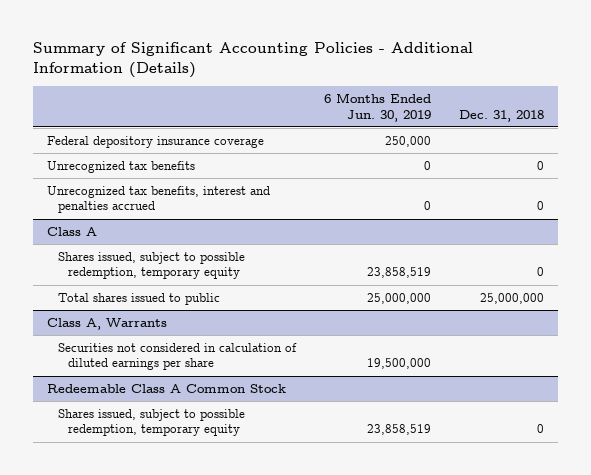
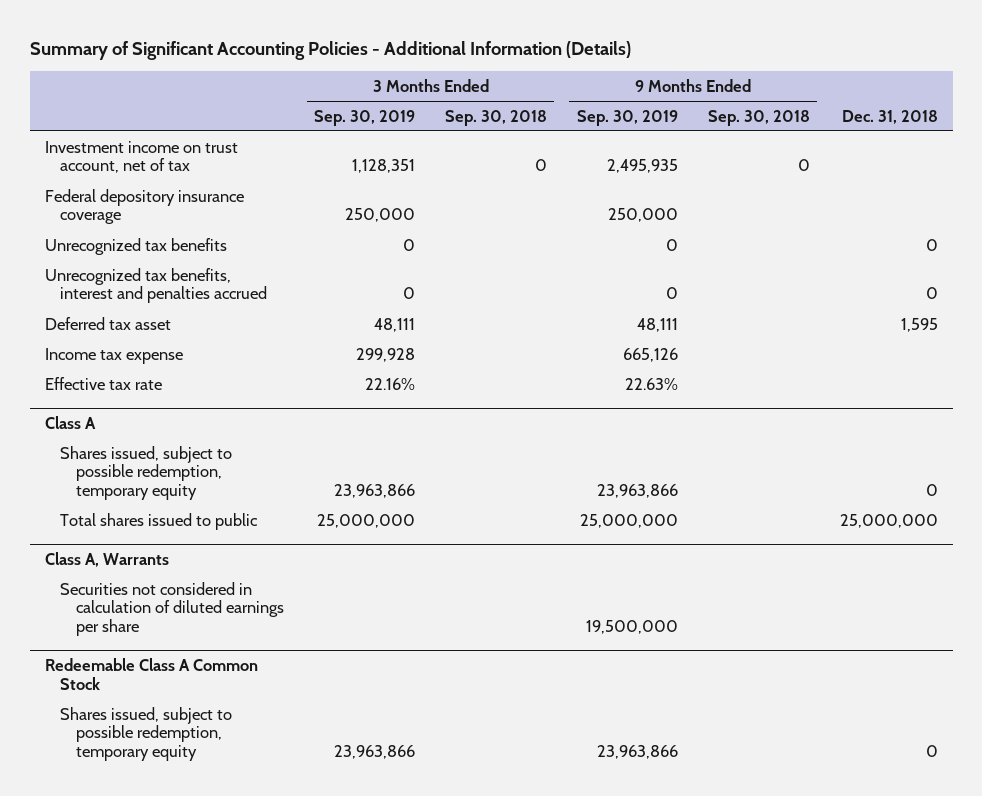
- | 6 Months Ended Jun. 30, 2019 | Dec. 31, 2018
+ | 3 Months Ended Sep. 30, 2019 | 3 Months Ended Sep. 30, 2018 | 9 Months Ended Sep. 30, 2019 | 9 Months Ended Sep. 30, 2018 | Dec. 31, 2018
+ Investment income on trust account, net of tax | 1,128,351 | 0 | 2,495,935 | 0 |
+ Deferred tax asset | 48,111 | | 48,111 | | 1,595
+ Income tax expense | 299,928 | | 665,126 | |
+ Effective tax rate | 22.16% | | 22.63% | |

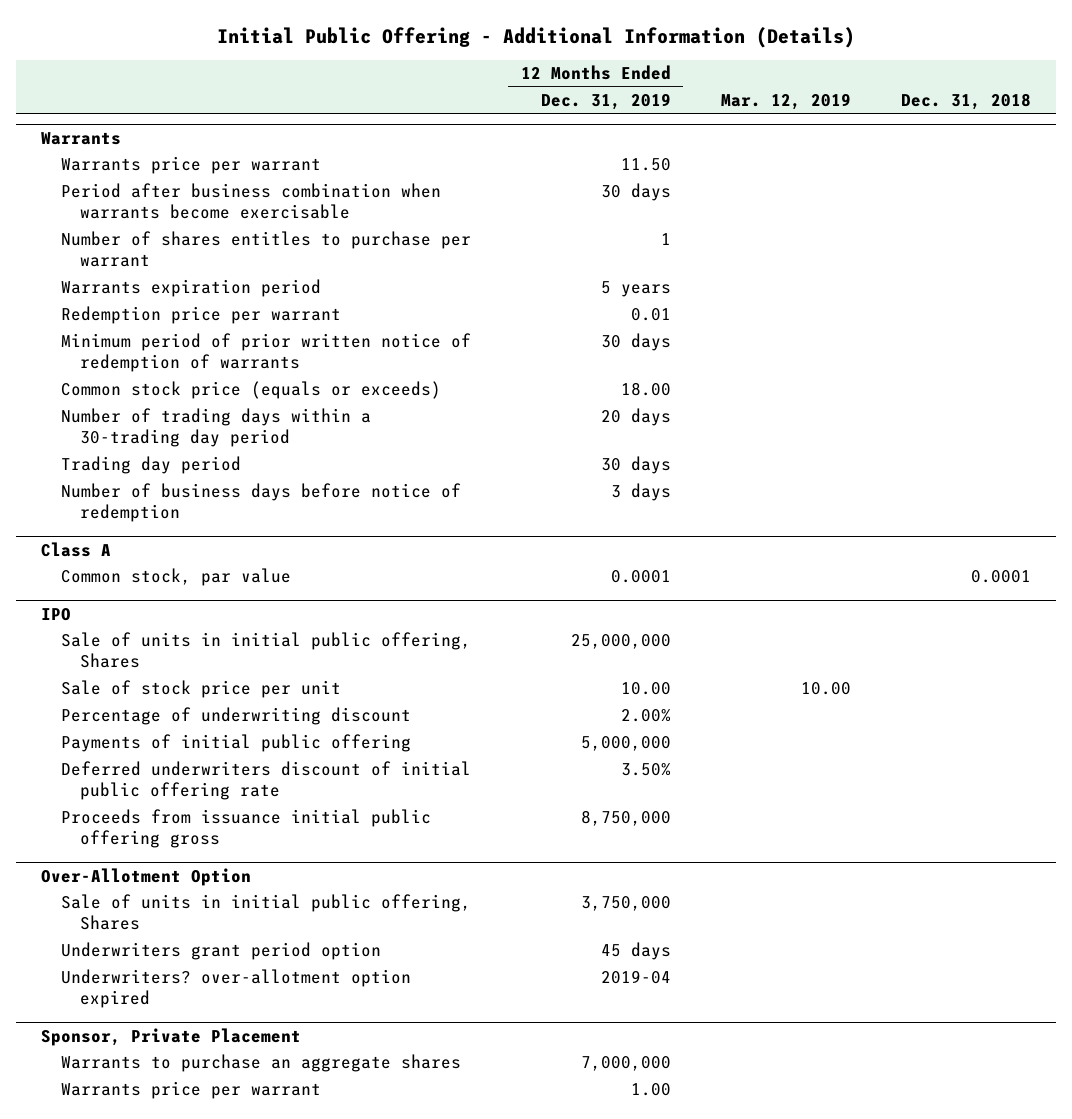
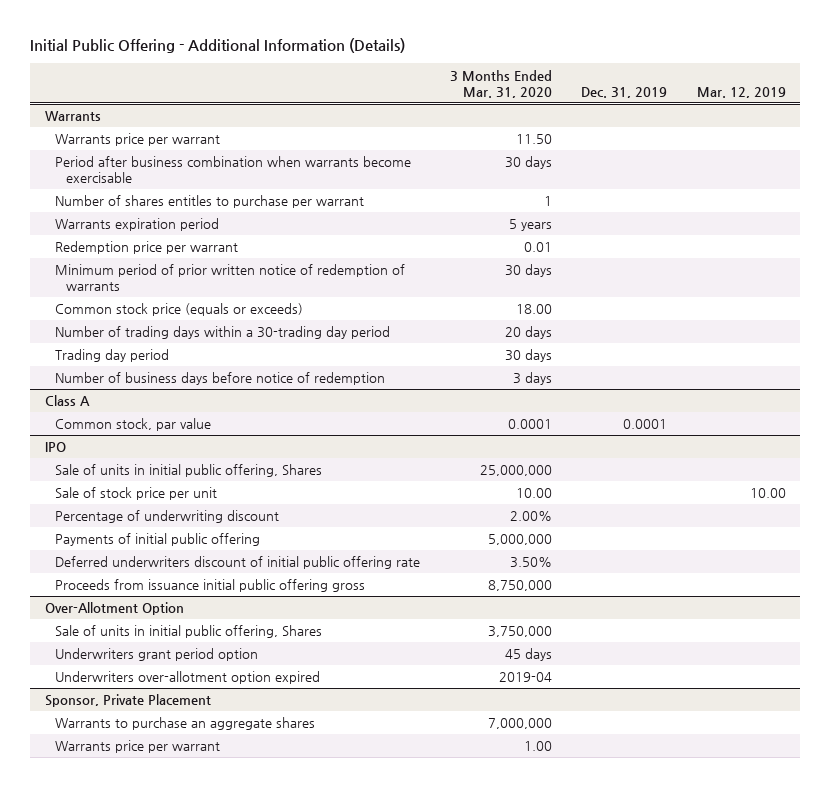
- | 12 Months Ended Dec. 31, 2019 | Mar. 12, 2019 | Dec. 31, 2018
+ | 3 Months Ended Mar. 31, 2020 | Dec. 31, 2019 | Mar. 12, 2019
@ Over-Allotment Option
- Underwriters? over-allotment option expired | 2019-04 | |
+ Underwriters over-allotment option expired | 2019-04 | |

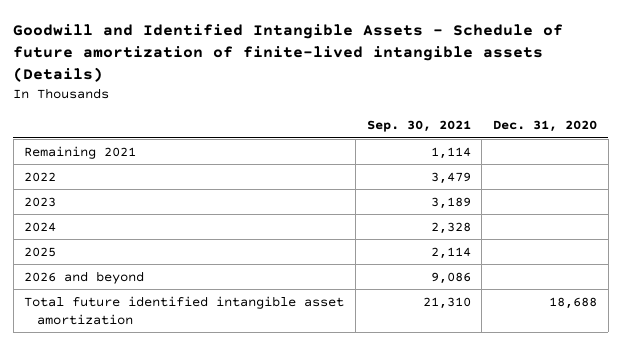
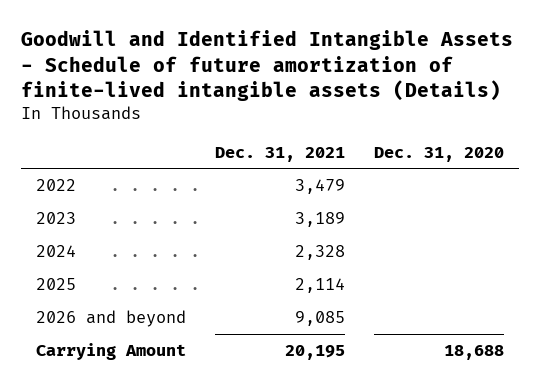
- | Sep. 30, 2021 | Dec. 31, 2020
+ | Dec. 31, 2021 | Dec. 31, 2020
- Remaining 2021 | 1,114 |
- Total future identified intangible asset amortization | 21,310 | 18,688
+ Carrying Amount | 20,195 | 18,688

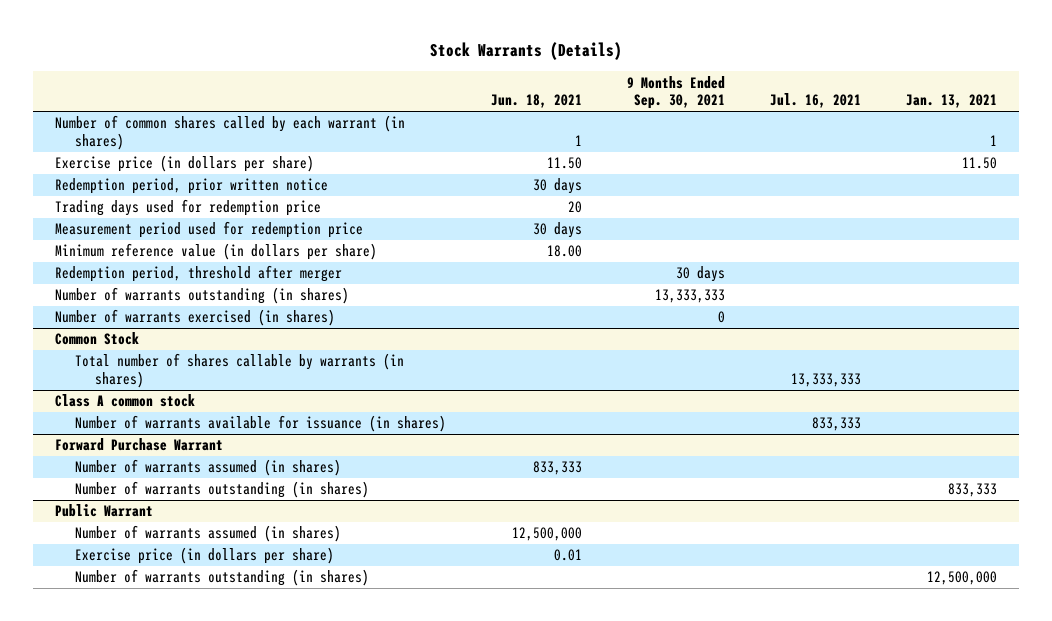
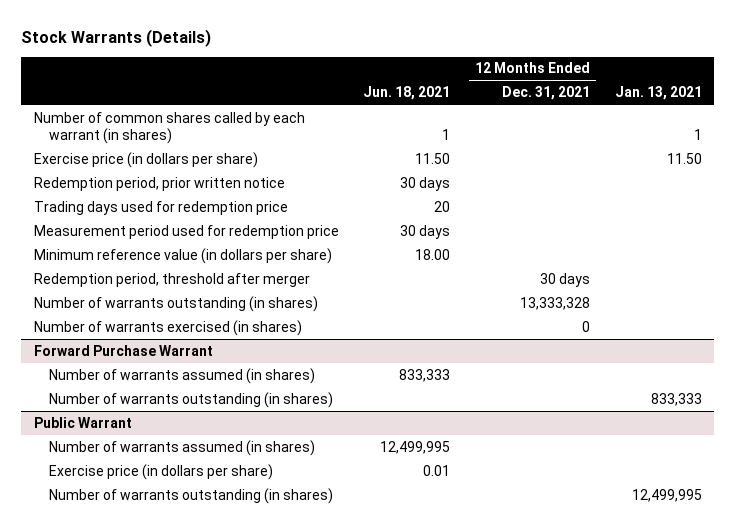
- | Jun. 18, 2021 | 9 Months Ended Sep. 30, 2021 | Jul. 16, 2021 | Jan. 13, 2021
+ | Jun. 18, 2021 | 12 Months Ended Dec. 31, 2021 | Jan. 13, 2021
- Common Stock
- Total number of shares callable by warrants (in shares) | | | 13,333,333 |
- Class A common stock
- Number of warrants available for issuance (in shares) | | | 833,333 |
@ Public Warrant
- Number of warrants assumed (in shares) | 12,500,000 | | |
+ Number of warrants assumed (in shares) | 12,499,995 | |
- Number of warrants outstanding (in shares) | | | | 12,500,000
+ Number of warrants outstanding (in shares) | | | 12,499,995

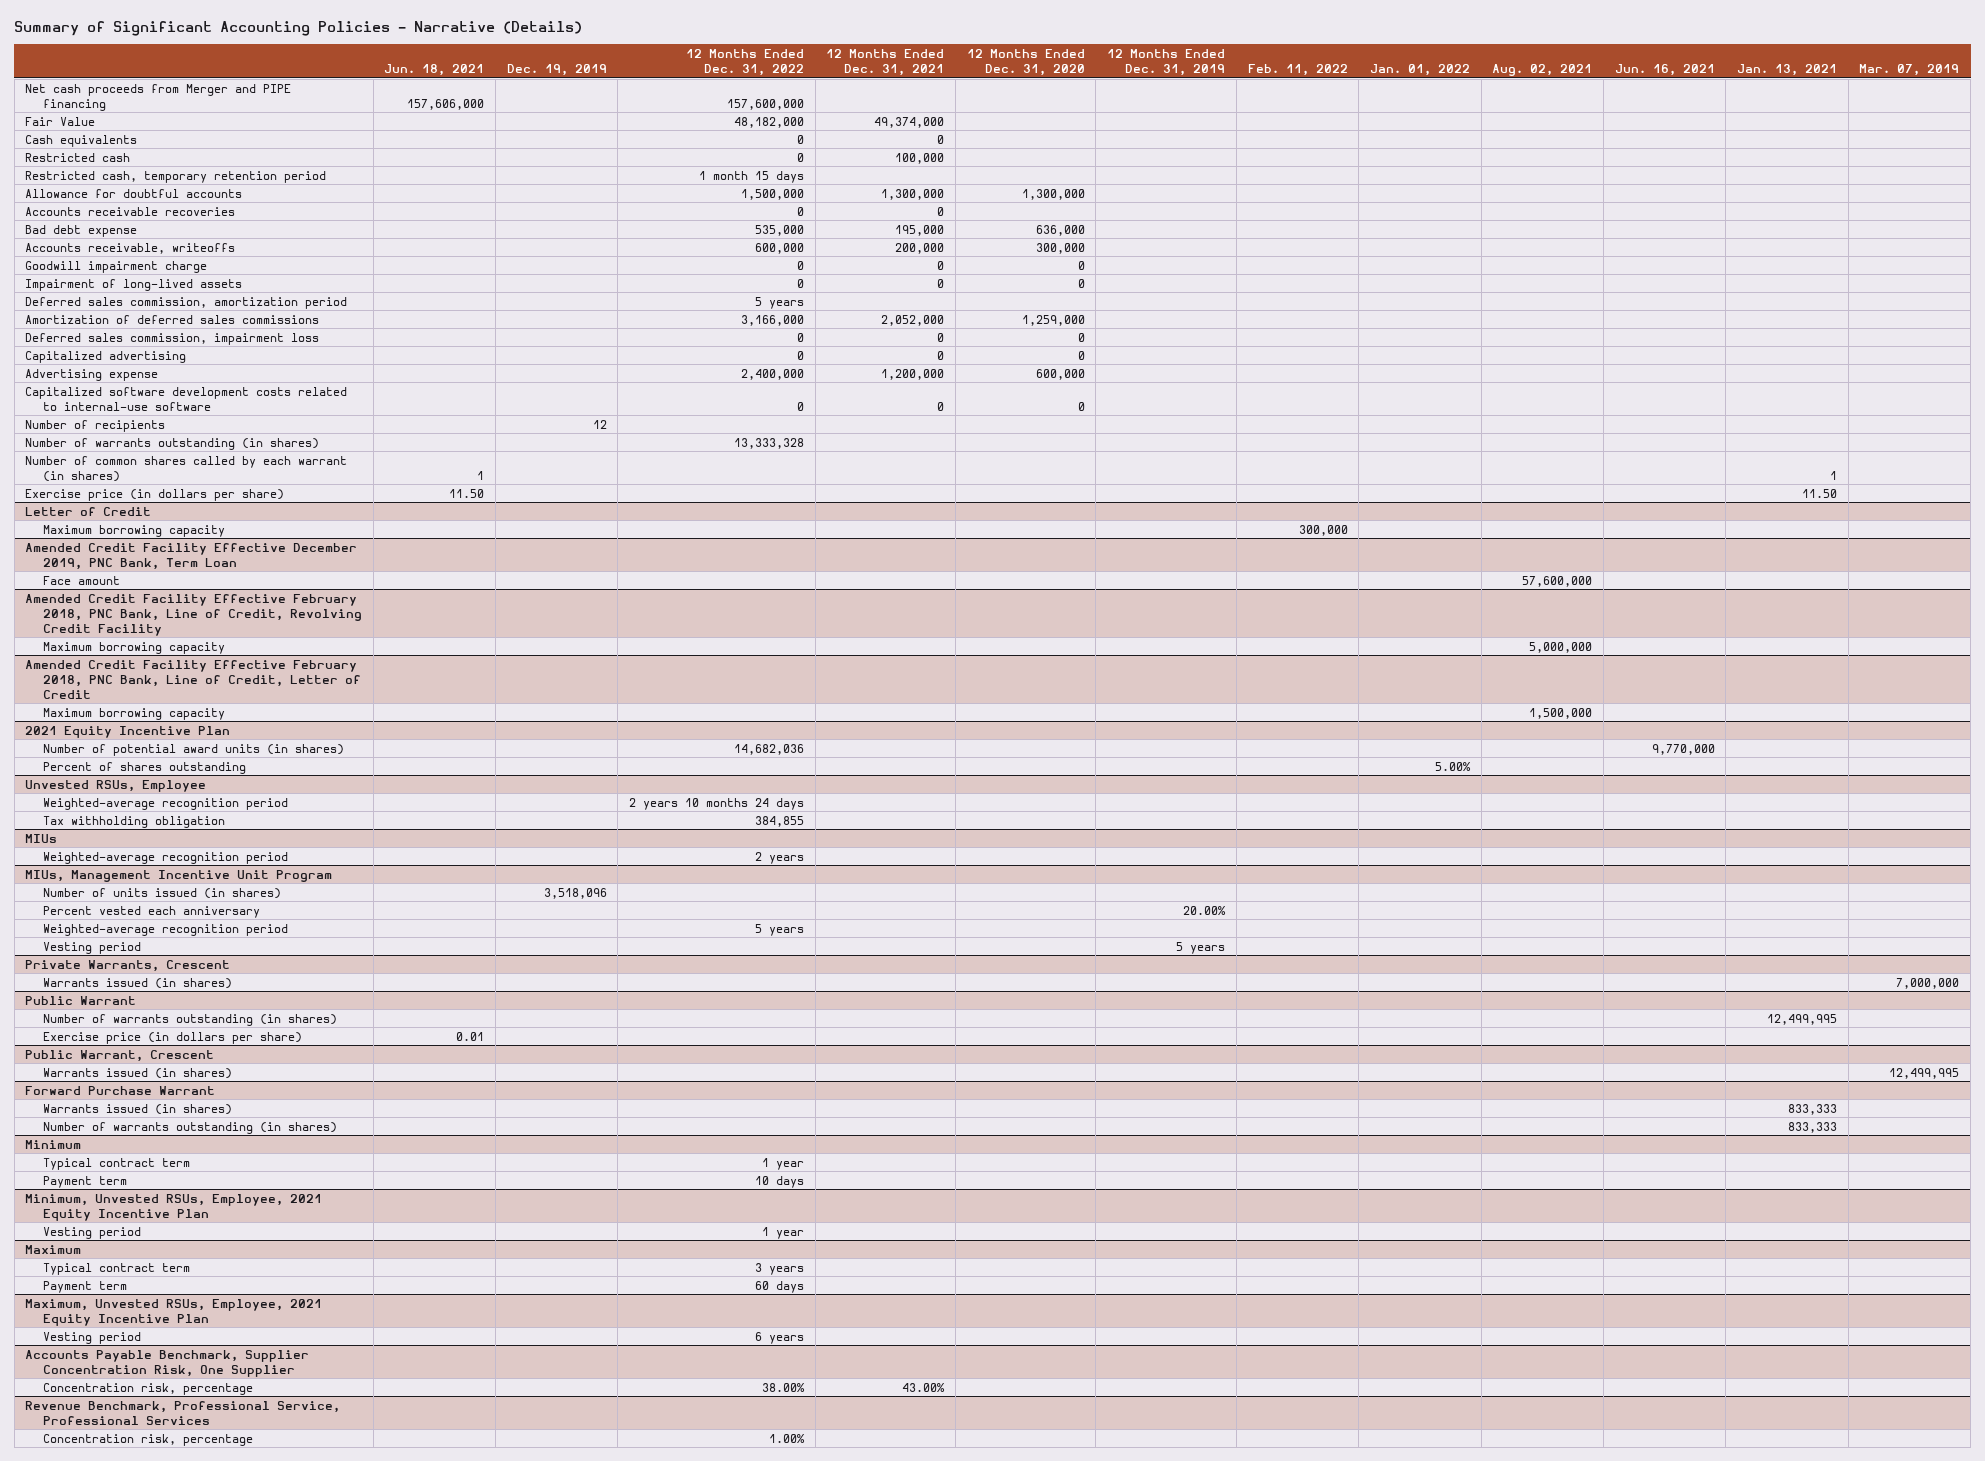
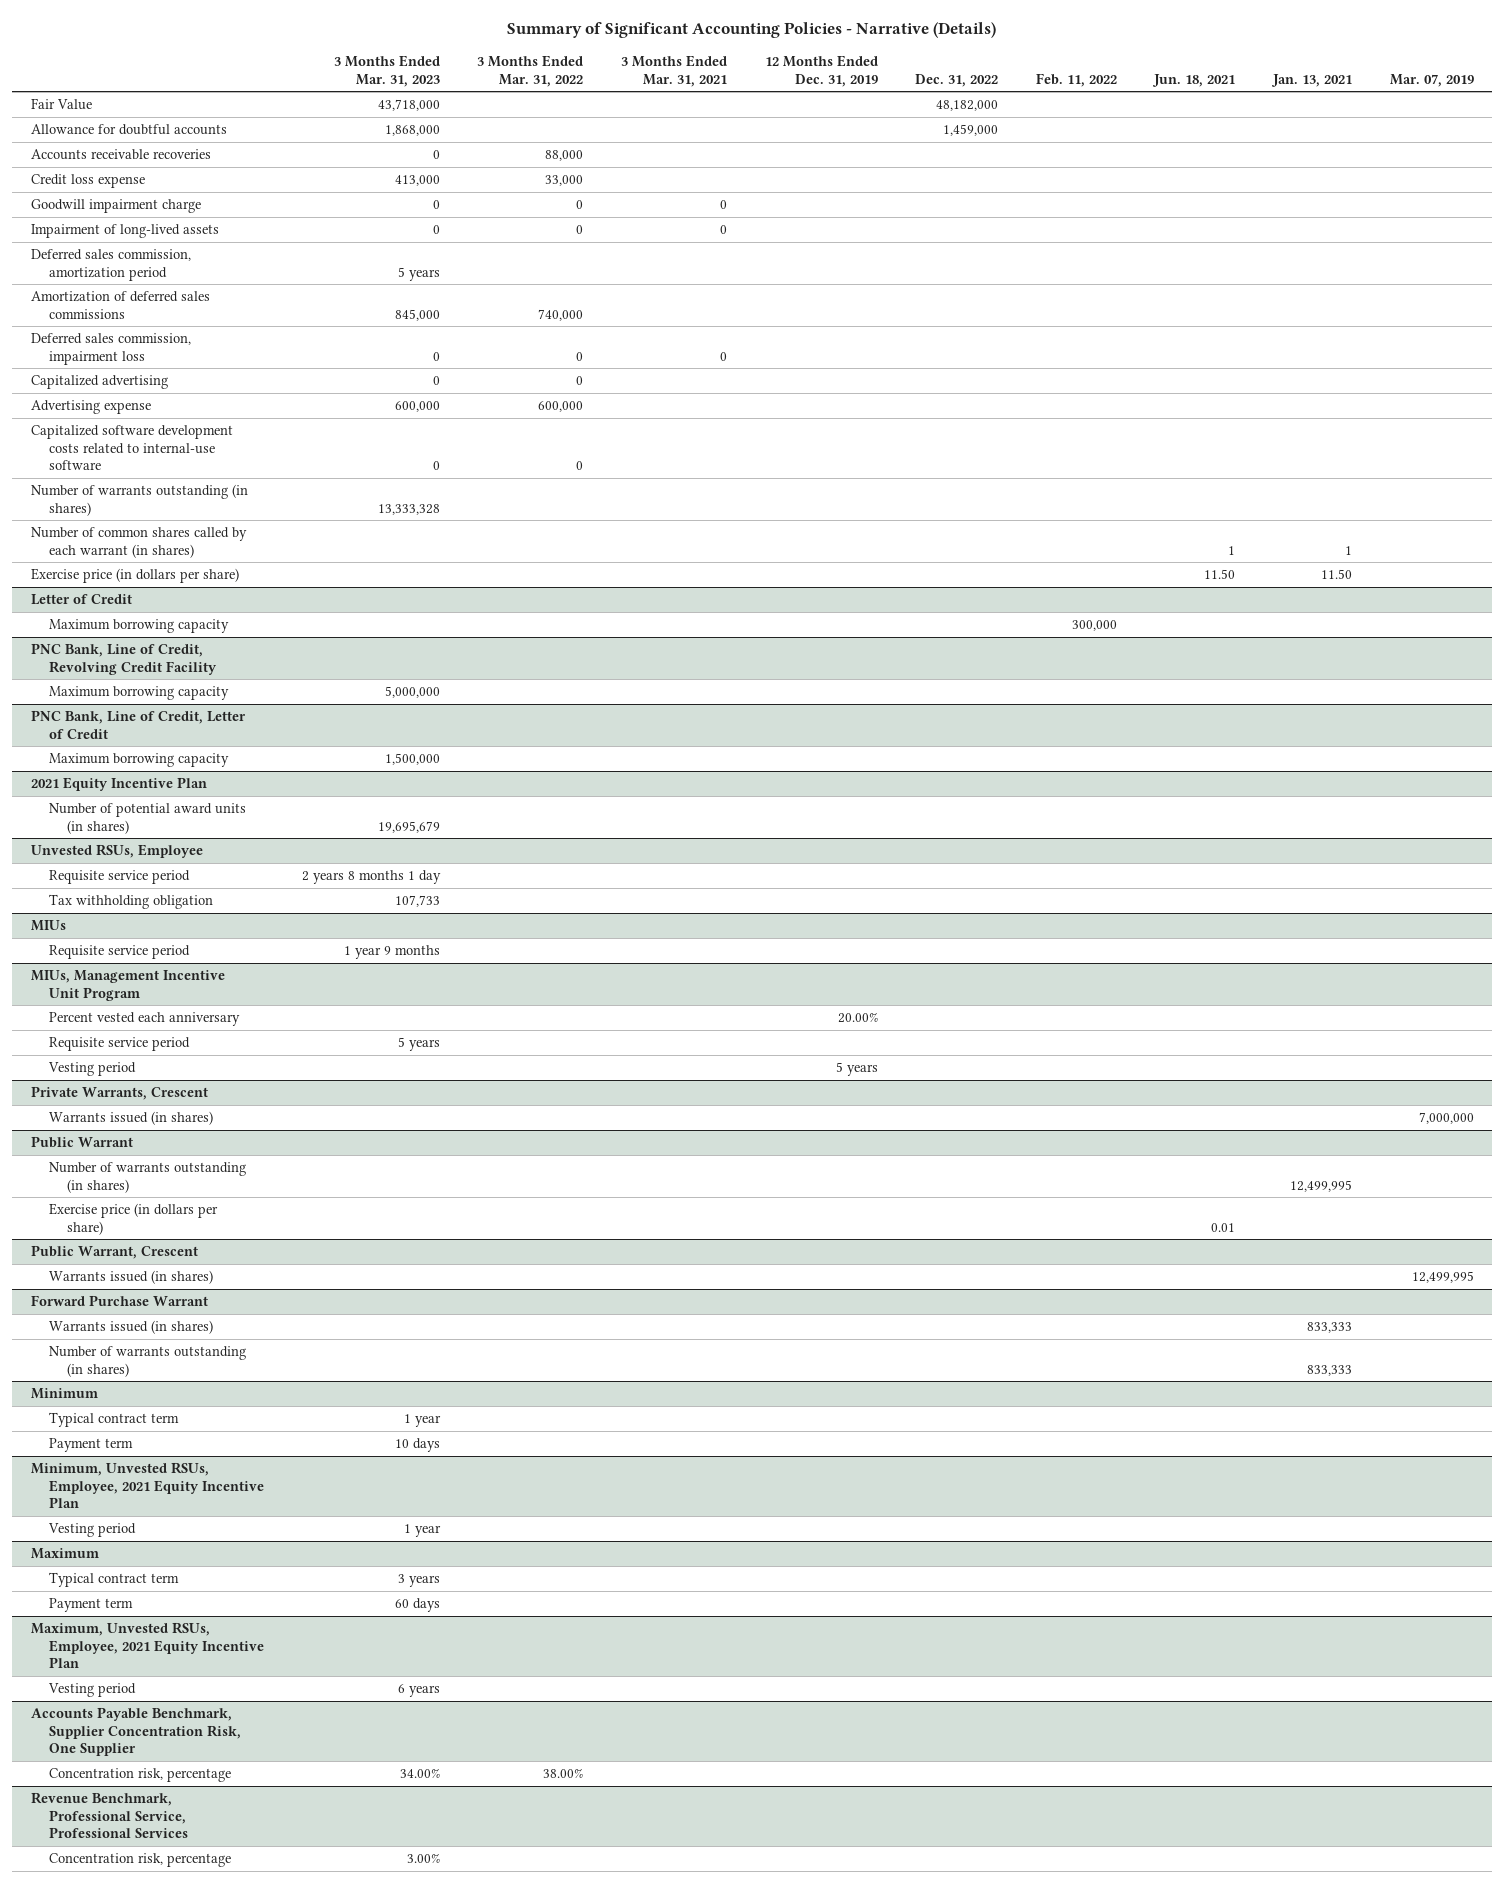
- | Jun. 18, 2021 | Dec. 19, 2019 | 12 Months Ended Dec. 31, 2022 | 12 Months Ended Dec. 31, 2021 | 12 Months Ended Dec. 31, 2020 | 12 Months Ended Dec. 31, 2019 | Feb. 11, 2022 | Jan. 01, 2022 | Aug. 02, 2021 | Jun. 16, 2021 | Jan. 13, 2021 | Mar. 07, 2019
+ | 3 Months Ended Mar. 31, 2023 | 3 Months Ended Mar. 31, 2022 | 3 Months Ended Mar. 31, 2021 | 12 Months Ended Dec. 31, 2019 | Dec. 31, 2022 | Feb. 11, 2022 | Jun. 18, 2021 | Jan. 13, 2021 | Mar. 07, 2019
- Net cash proceeds from Merger and PIPE financing | 157,606,000 | | 157,600,000 | | | | | | | | |
- Cash equivalents | | | 0 | 0 | | | | | | | |
- Restricted cash | | | 0 | 100,000 | | | | | | | |
- Restricted cash, temporary retention period | | | 1 month 15 days | | | | | | | | |
- Bad debt expense | | | 535,000 | 195,000 | 636,000 | | | | | | |
- Accounts receivable, writeoffs | | | 600,000 | 200,000 | 300,000 | | | | | | |
+ Credit loss expense | 413,000 | 33,000 | | | | | | |
- Number of recipients | | 12 | | | | | | | | | |
- Amended Credit Facility Effective December 2019, PNC Bank, Term Loan
- Face amount | | | | | | | | | 57,600,000 | | |
- Amended Credit Facility Effective February 2018, PNC Bank, Line of Credit, Revolving Credit Facility
+ PNC Bank, Line of Credit, Revolving Credit Facility
- Amended Credit Facility Effective February 2018, PNC Bank, Line of Credit, Letter of Credit
+ PNC Bank, Line of Credit, Letter of Credit
@ 2021 Equity Incentive Plan
- Percent of shares outstanding | | | | | | | | 5.00% | | | |
@ Unvested RSUs, Employee
- Weighted-average recognition period | | | 2 years 10 months 24 days | | | | | | | | |
+ Requisite service period | 2 years 8 months 1 day | | | | | | | |
@ MIUs
- Weighted-average recognition period | | | 2 years | | | | | | | | |
+ Requisite service period | 1 year 9 months | | | | | | | |
@ MIUs, Management Incentive Unit Program
- Number of units issued (in shares) | | 3,518,096 | | | | | | | | | |
- Weighted-average recognition period | | | 5 years | | | | | | | | |
+ Requisite service period | 5 years | | | | | | | |

